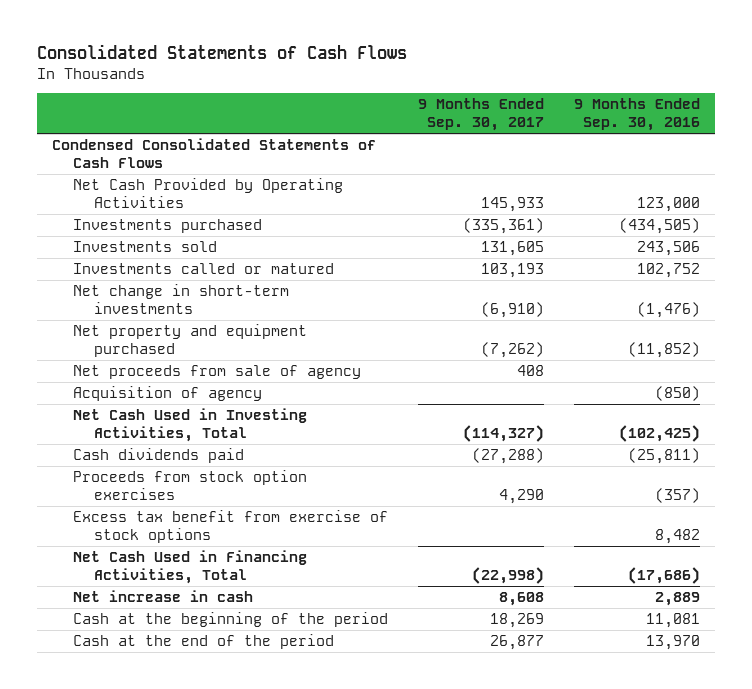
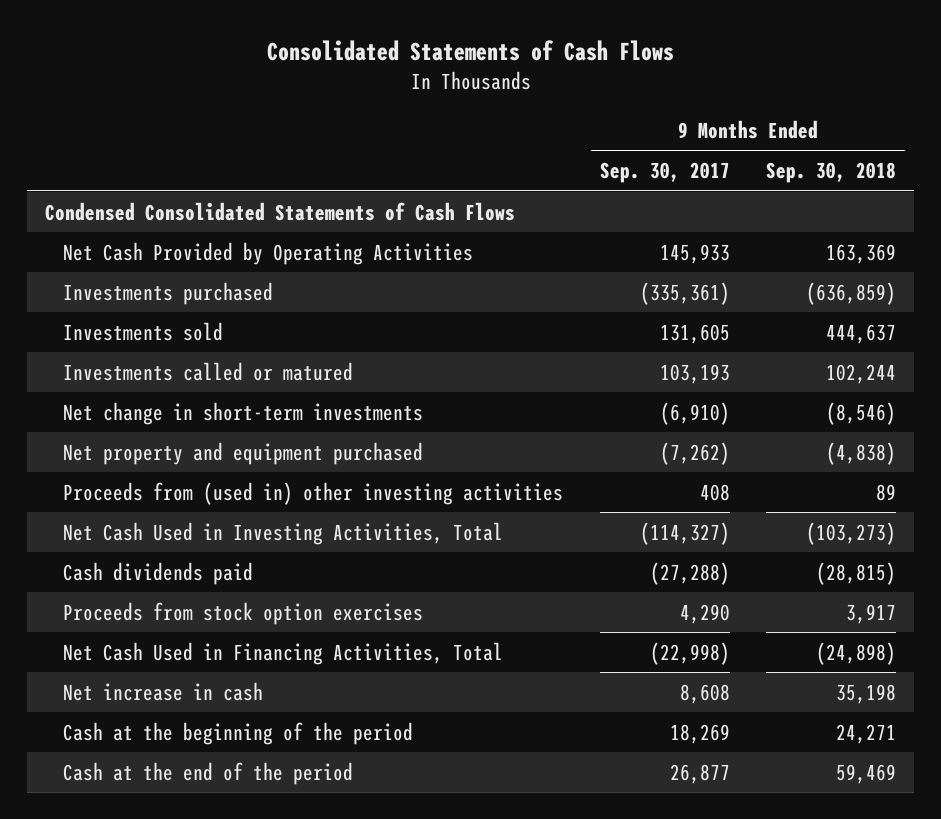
- | 9 Months Ended Sep. 30, 2017 | 9 Months Ended Sep. 30, 2016
+ | 9 Months Ended Sep. 30, 2017 | 9 Months Ended Sep. 30, 2018
- Net proceeds from sale of agency | 408 |
- Acquisition of agency | | (850)
+ Proceeds from (used in) other investing activities | 408 | 89
- Excess tax benefit from exercise of stock options | | 8,482

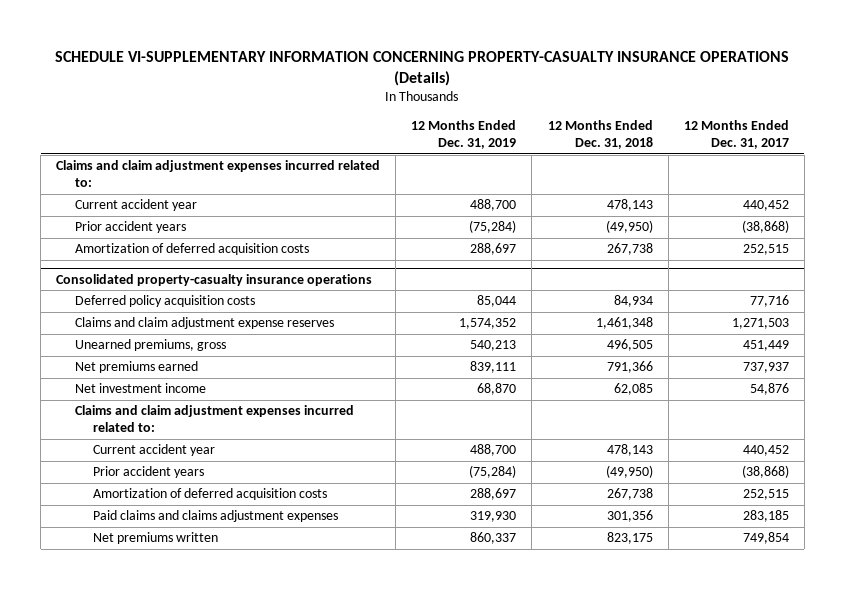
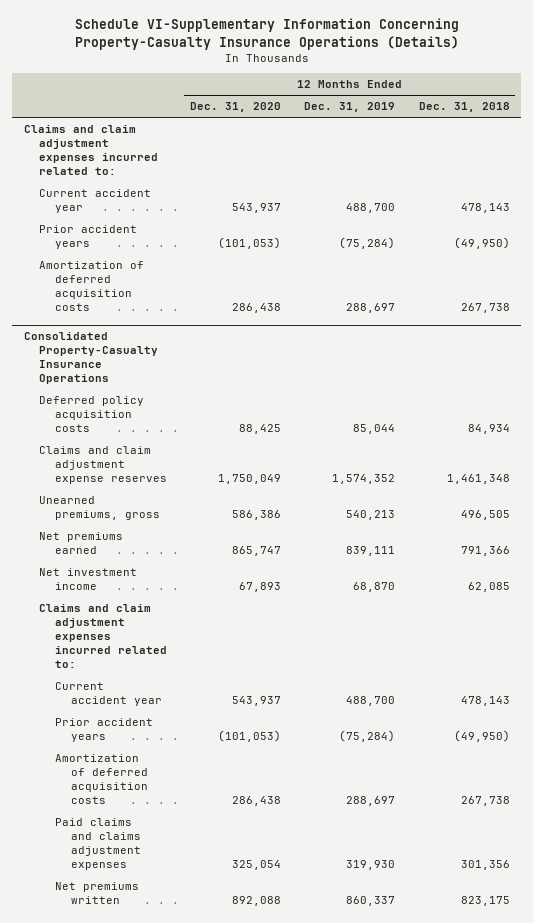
- SCHEDULE VI-SUPPLEMENTARY INFORMATION CONCERNING PROPERTY-CASUALTY INSURANCE OPERATIONS (Details)
+ Schedule VI-Supplementary Information Concerning Property-Casualty Insurance Operations (Details)
- | 12 Months Ended Dec. 31, 2019 | 12 Months Ended Dec. 31, 2018 | 12 Months Ended Dec. 31, 2017
+ | 12 Months Ended Dec. 31, 2020 | 12 Months Ended Dec. 31, 2019 | 12 Months Ended Dec. 31, 2018
- Consolidated property-casualty insurance operations
+ Consolidated Property-Casualty Insurance Operations

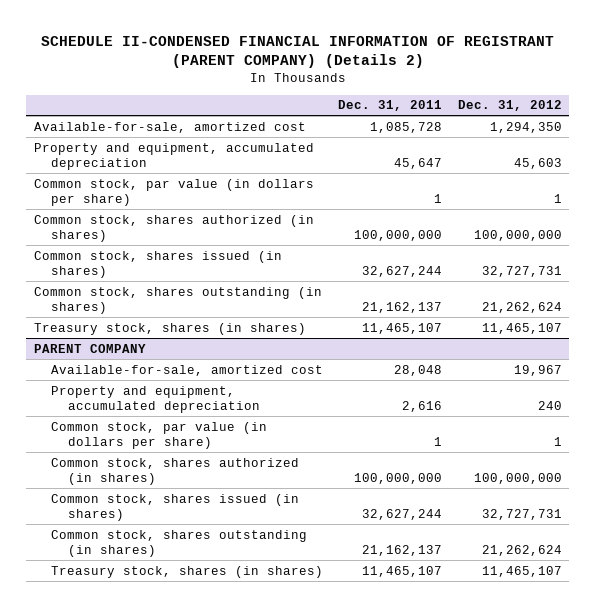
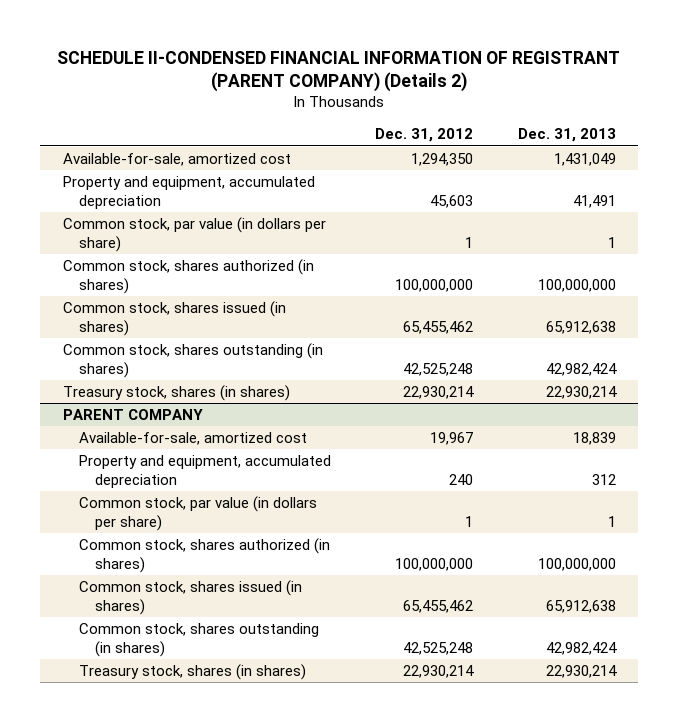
- | Dec. 31, 2011 | Dec. 31, 2012
+ | Dec. 31, 2012 | Dec. 31, 2013
- Common stock, shares issued (in shares) | 32,627,244 | 32,727,731
- Common stock, shares outstanding (in shares) | 21,162,137 | 21,262,624
- Treasury stock, shares (in shares) | 11,465,107 | 11,465,107
+ Common stock, shares issued (in shares) | 65,455,462 | 65,912,638
+ Common stock, shares outstanding (in shares) | 42,525,248 | 42,982,424
+ Treasury stock, shares (in shares) | 22,930,214 | 22,930,214
@ PARENT COMPANY
- Common stock, shares issued (in shares) | 32,627,244 | 32,727,731
- Common stock, shares outstanding (in shares) | 21,162,137 | 21,262,624
- Treasury stock, shares (in shares) | 11,465,107 | 11,465,107
+ Common stock, shares issued (in shares) | 65,455,462 | 65,912,638
+ Common stock, shares outstanding (in shares) | 42,525,248 | 42,982,424
+ Treasury stock, shares (in shares) | 22,930,214 | 22,930,214

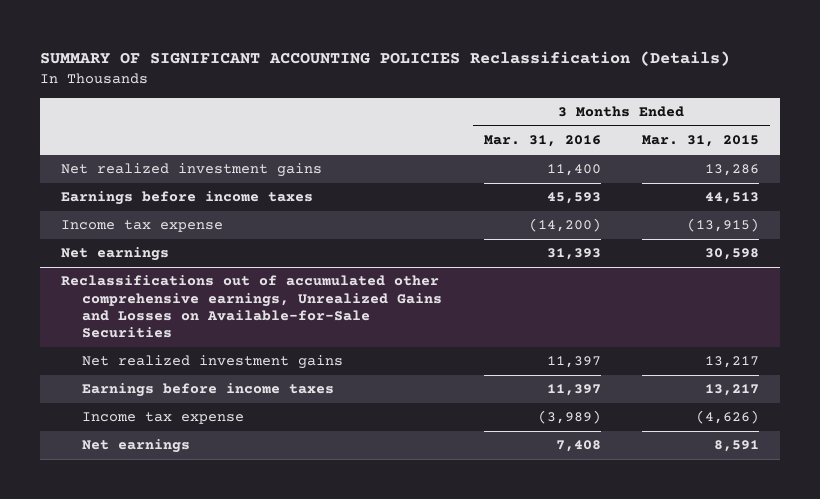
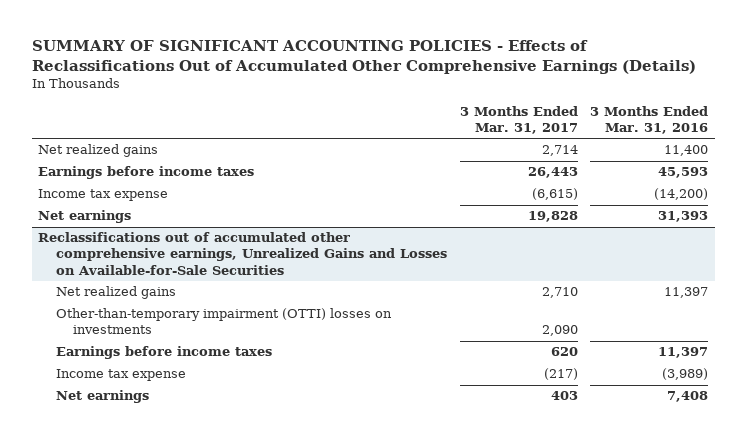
- SUMMARY OF SIGNIFICANT ACCOUNTING POLICIES Reclassification (Details)
+ SUMMARY OF SIGNIFICANT ACCOUNTING POLICIES - Effects of Reclassifications Out of Accumulated Other Comprehensive Earnings (Details)
- | 3 Months Ended Mar. 31, 2016 | 3 Months Ended Mar. 31, 2015
+ | 3 Months Ended Mar. 31, 2017 | 3 Months Ended Mar. 31, 2016
- Net realized investment gains | 11,400 | 13,286
+ Net realized gains | 2,714 | 11,400
@ Reclassifications out of accumulated other comprehensive earnings, Unrealized Gains and Losses on Available-for-Sale Securities
- Net realized investment gains | 11,397 | 13,217
+ Net realized gains | 2,710 | 11,397
+ Other-than-temporary impairment (OTTI) losses on investments | 2,090 |

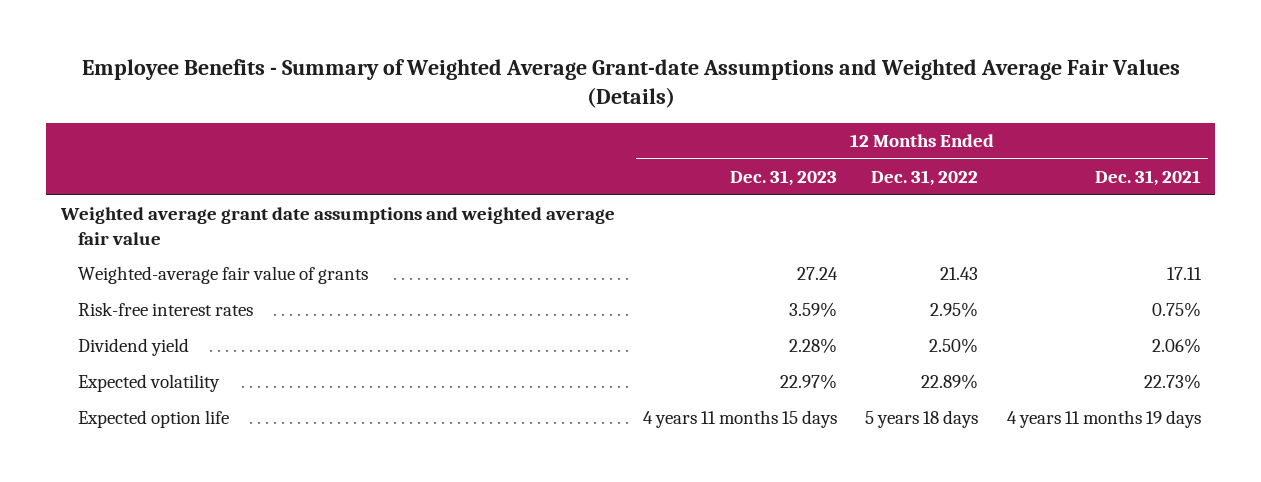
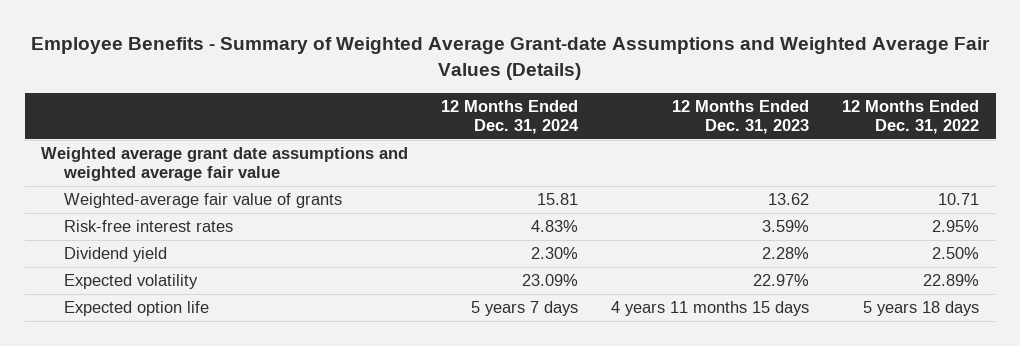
- | 12 Months Ended Dec. 31, 2023 | 12 Months Ended Dec. 31, 2022 | 12 Months Ended Dec. 31, 2021
+ | 12 Months Ended Dec. 31, 2024 | 12 Months Ended Dec. 31, 2023 | 12 Months Ended Dec. 31, 2022
- Weighted-average fair value of grants | 27.24 | 21.43 | 17.11
+ Weighted-average fair value of grants | 15.81 | 13.62 | 10.71

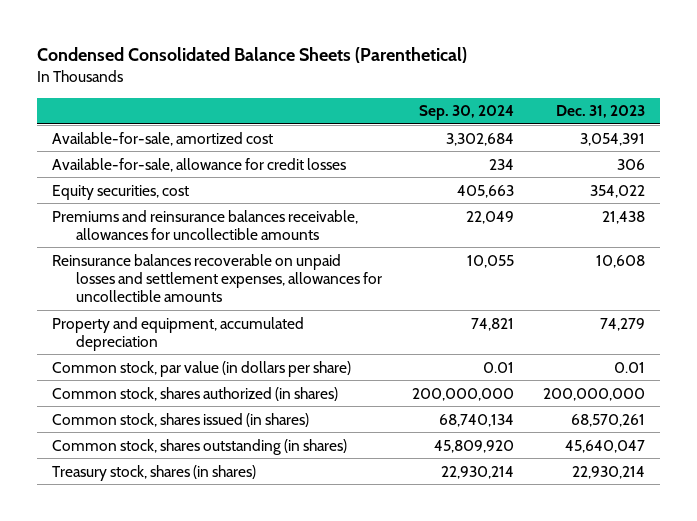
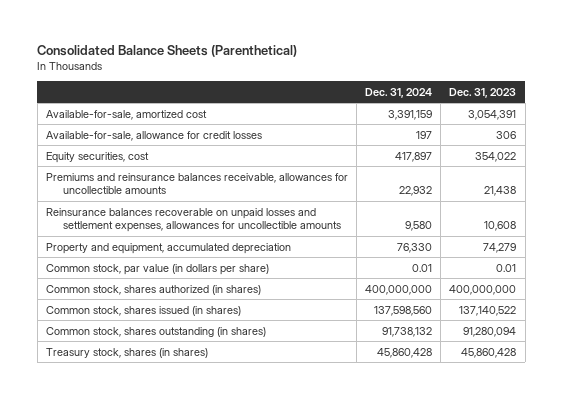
- Condensed Consolidated Balance Sheets (Parenthetical)
+ Consolidated Balance Sheets (Parenthetical)
- | Sep. 30, 2024 | Dec. 31, 2023
+ | Dec. 31, 2024 | Dec. 31, 2023
- Common stock, shares authorized (in shares) | 200,000,000 | 200,000,000
- Common stock, shares issued (in shares) | 68,740,134 | 68,570,261
- Common stock, shares outstanding (in shares) | 45,809,920 | 45,640,047
- Treasury stock, shares (in shares) | 22,930,214 | 22,930,214
+ Common stock, shares authorized (in shares) | 400,000,000 | 400,000,000
+ Common stock, shares issued (in shares) | 137,598,560 | 137,140,522
+ Common stock, shares outstanding (in shares) | 91,738,132 | 91,280,094
+ Treasury stock, shares (in shares) | 45,860,428 | 45,860,428

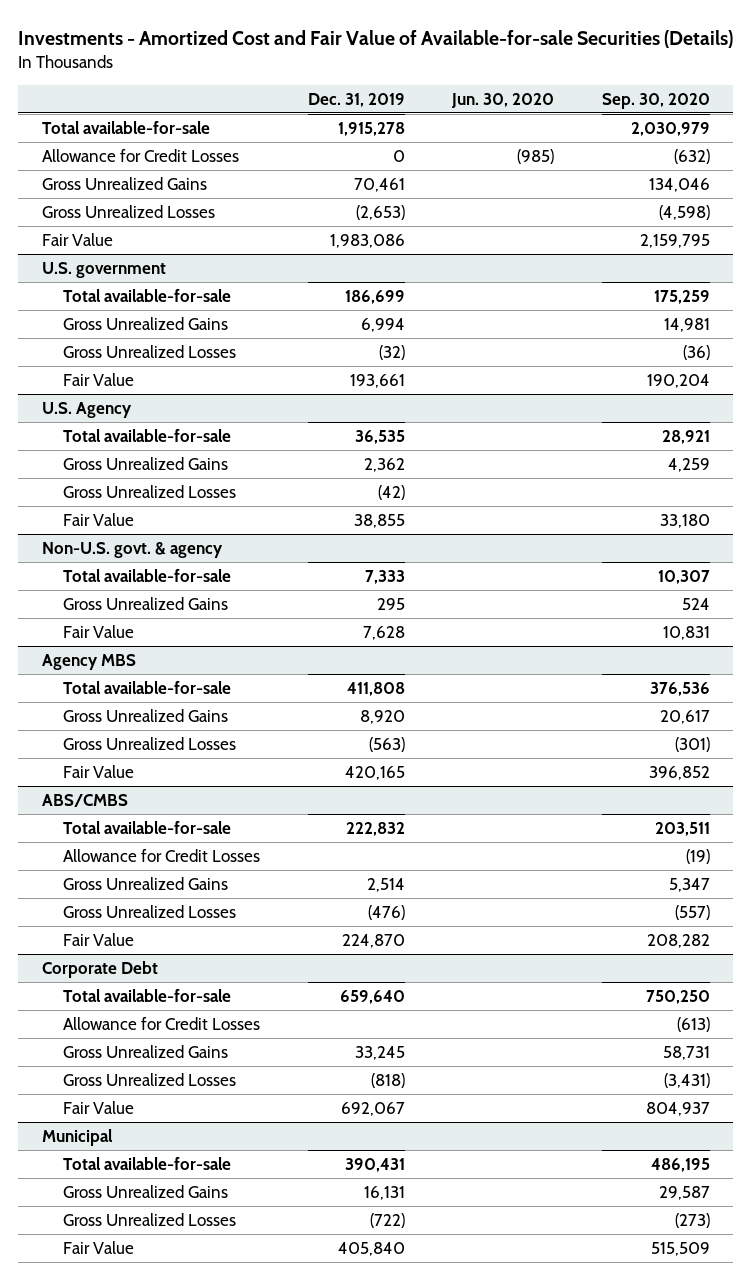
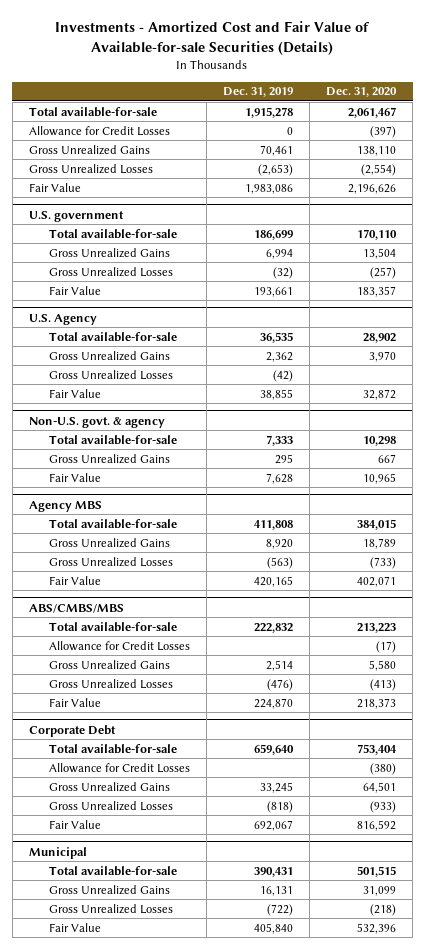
- | Dec. 31, 2019 | Jun. 30, 2020 | Sep. 30, 2020
+ | Dec. 31, 2019 | Dec. 31, 2020
- ABS/CMBS
+ ABS/CMBS/MBS

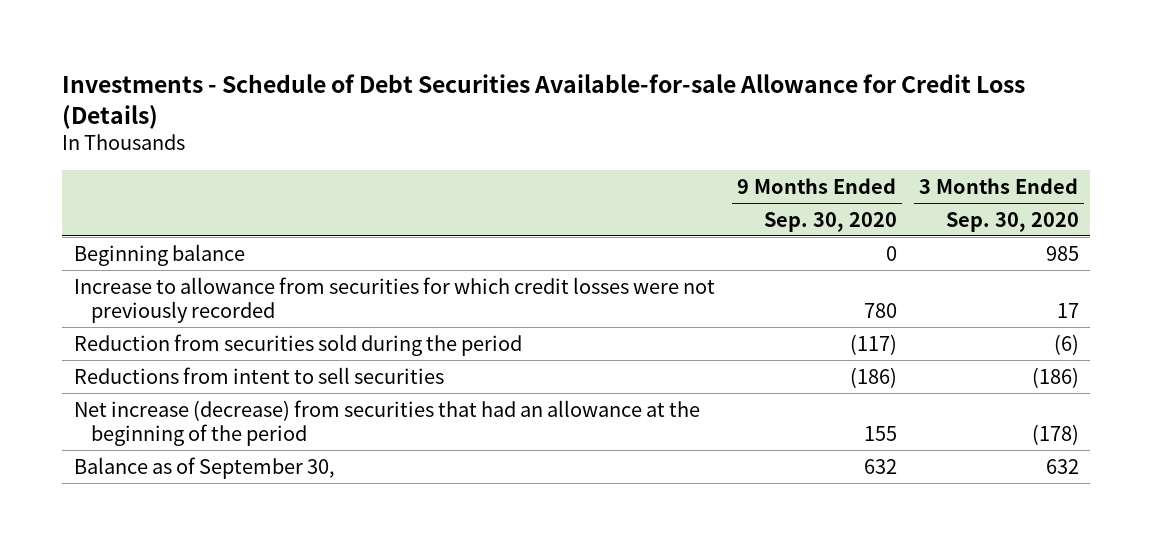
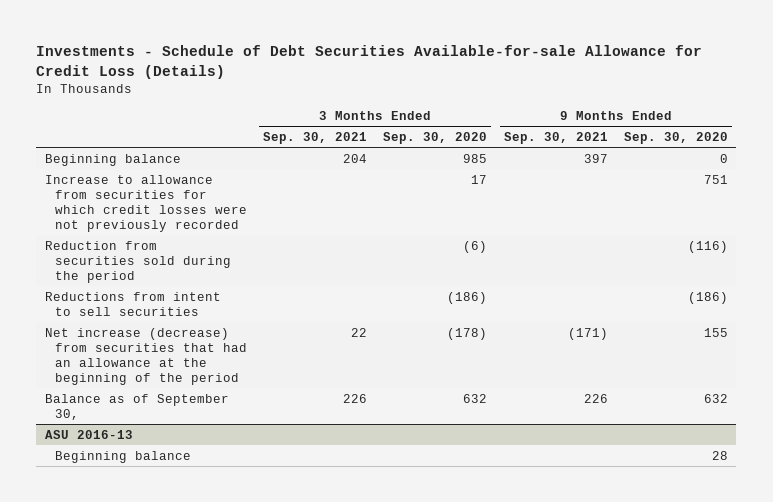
- | 9 Months Ended Sep. 30, 2020 | 3 Months Ended Sep. 30, 2020
+ | 3 Months Ended Sep. 30, 2021 | 3 Months Ended Sep. 30, 2020 | 9 Months Ended Sep. 30, 2021 | 9 Months Ended Sep. 30, 2020
- Increase to allowance from securities for which credit losses were not previously recorded | 780 | 17
- Reduction from securities sold during the period | (117) | (6)
+ Increase to allowance from securities for which credit losses were not previously recorded | | 17 | | 751
+ Reduction from securities sold during the period | | (6) | | (116)
+ ASU 2016-13
+ Beginning balance | | | | 28

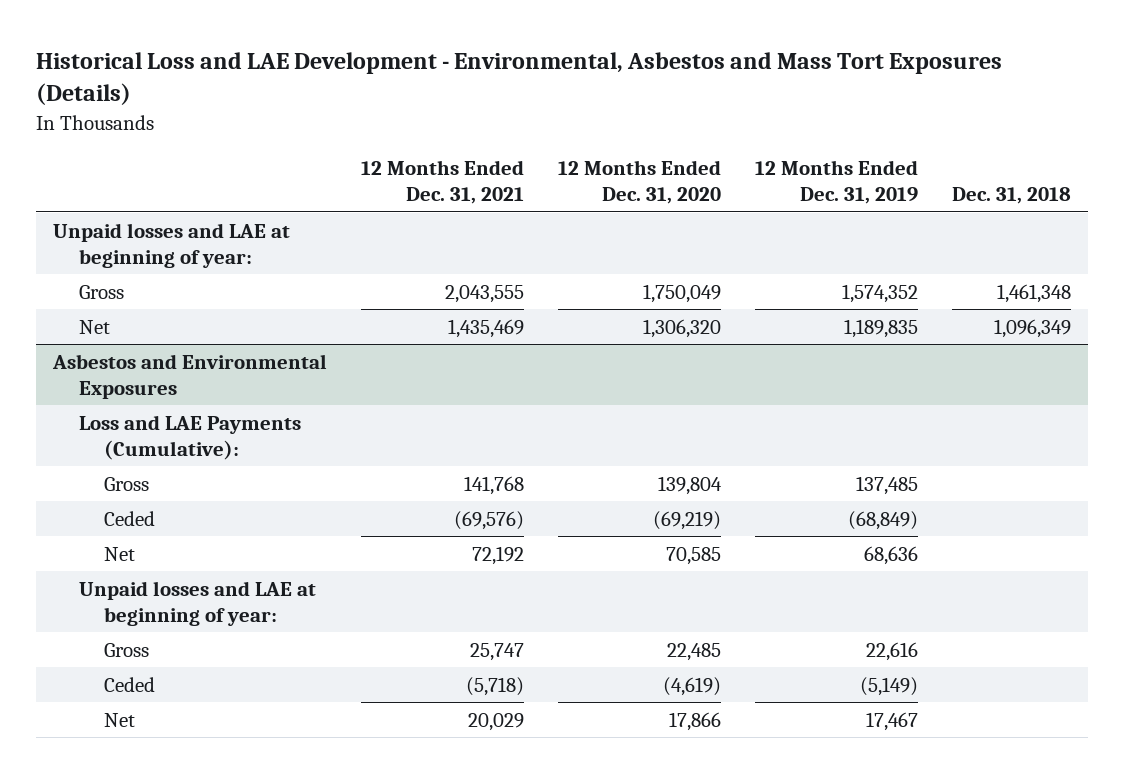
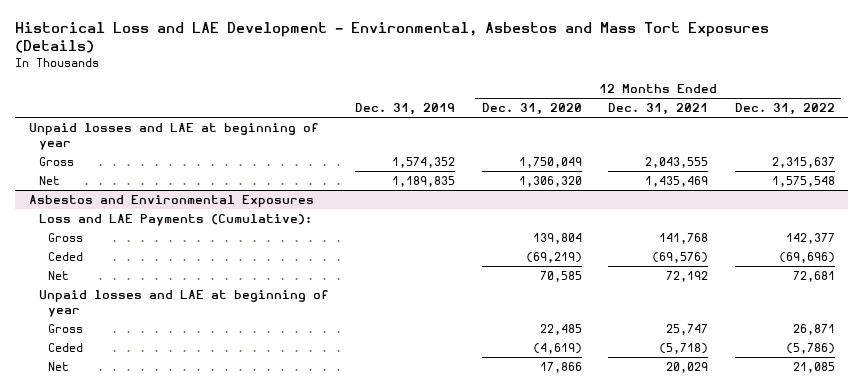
- | 12 Months Ended Dec. 31, 2021 | 12 Months Ended Dec. 31, 2020 | 12 Months Ended Dec. 31, 2019 | Dec. 31, 2018
+ | Dec. 31, 2019 | 12 Months Ended Dec. 31, 2020 | 12 Months Ended Dec. 31, 2021 | 12 Months Ended Dec. 31, 2022
- Unpaid losses and LAE at beginning of year:
+ Unpaid losses and LAE at beginning of year
@ Asbestos and Environmental Exposures
- Unpaid losses and LAE at beginning of year:
+ Unpaid losses and LAE at beginning of year

